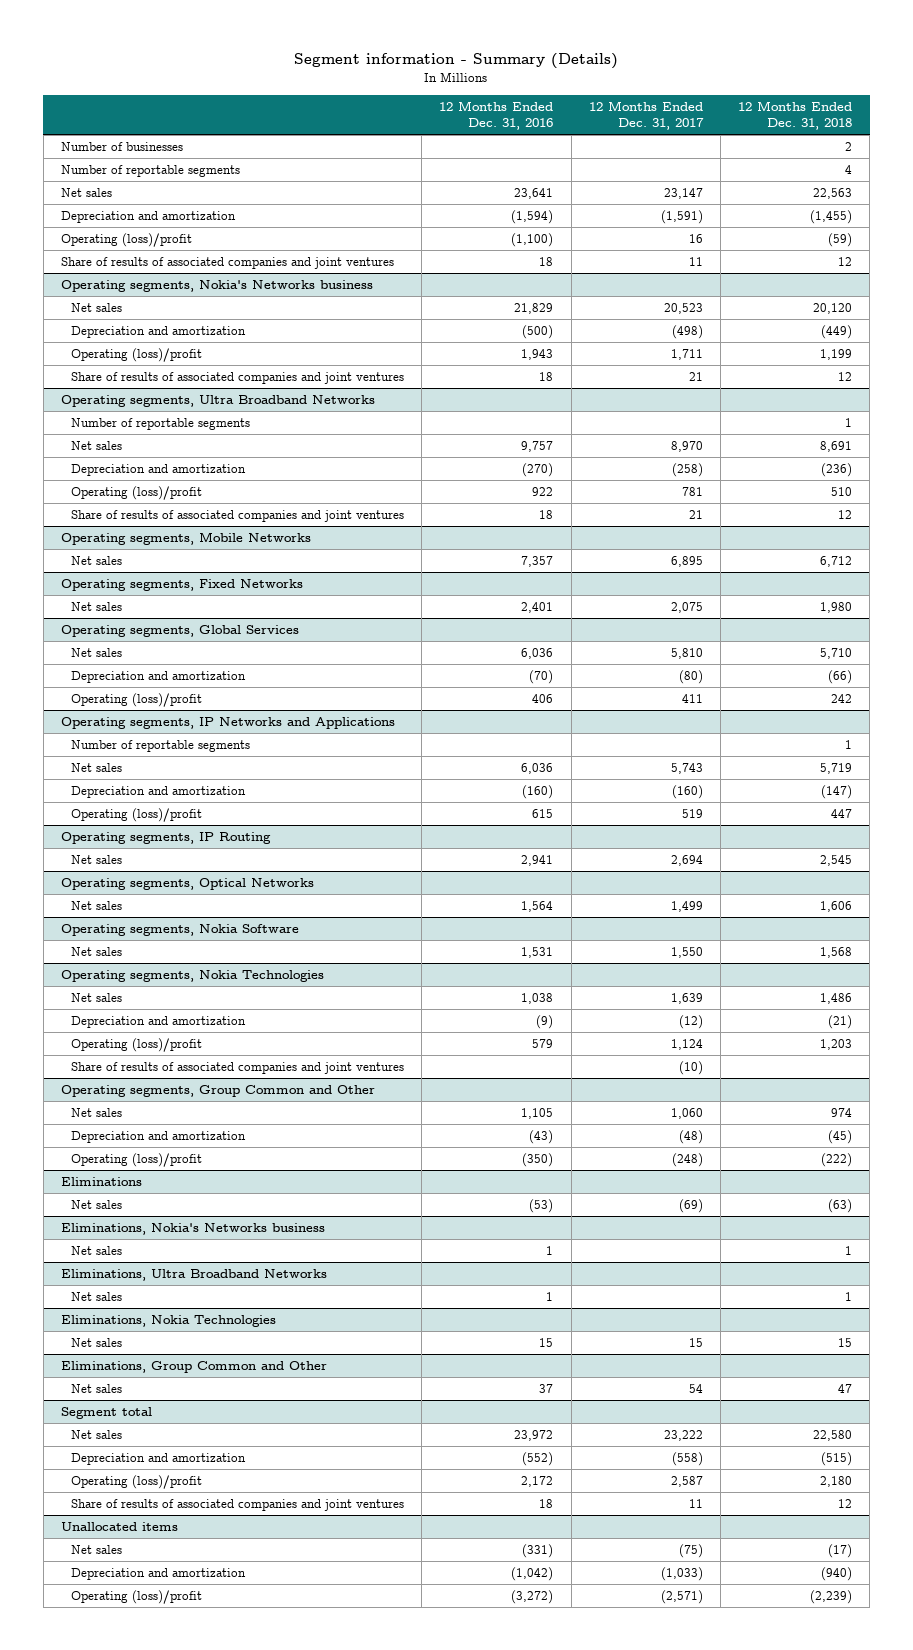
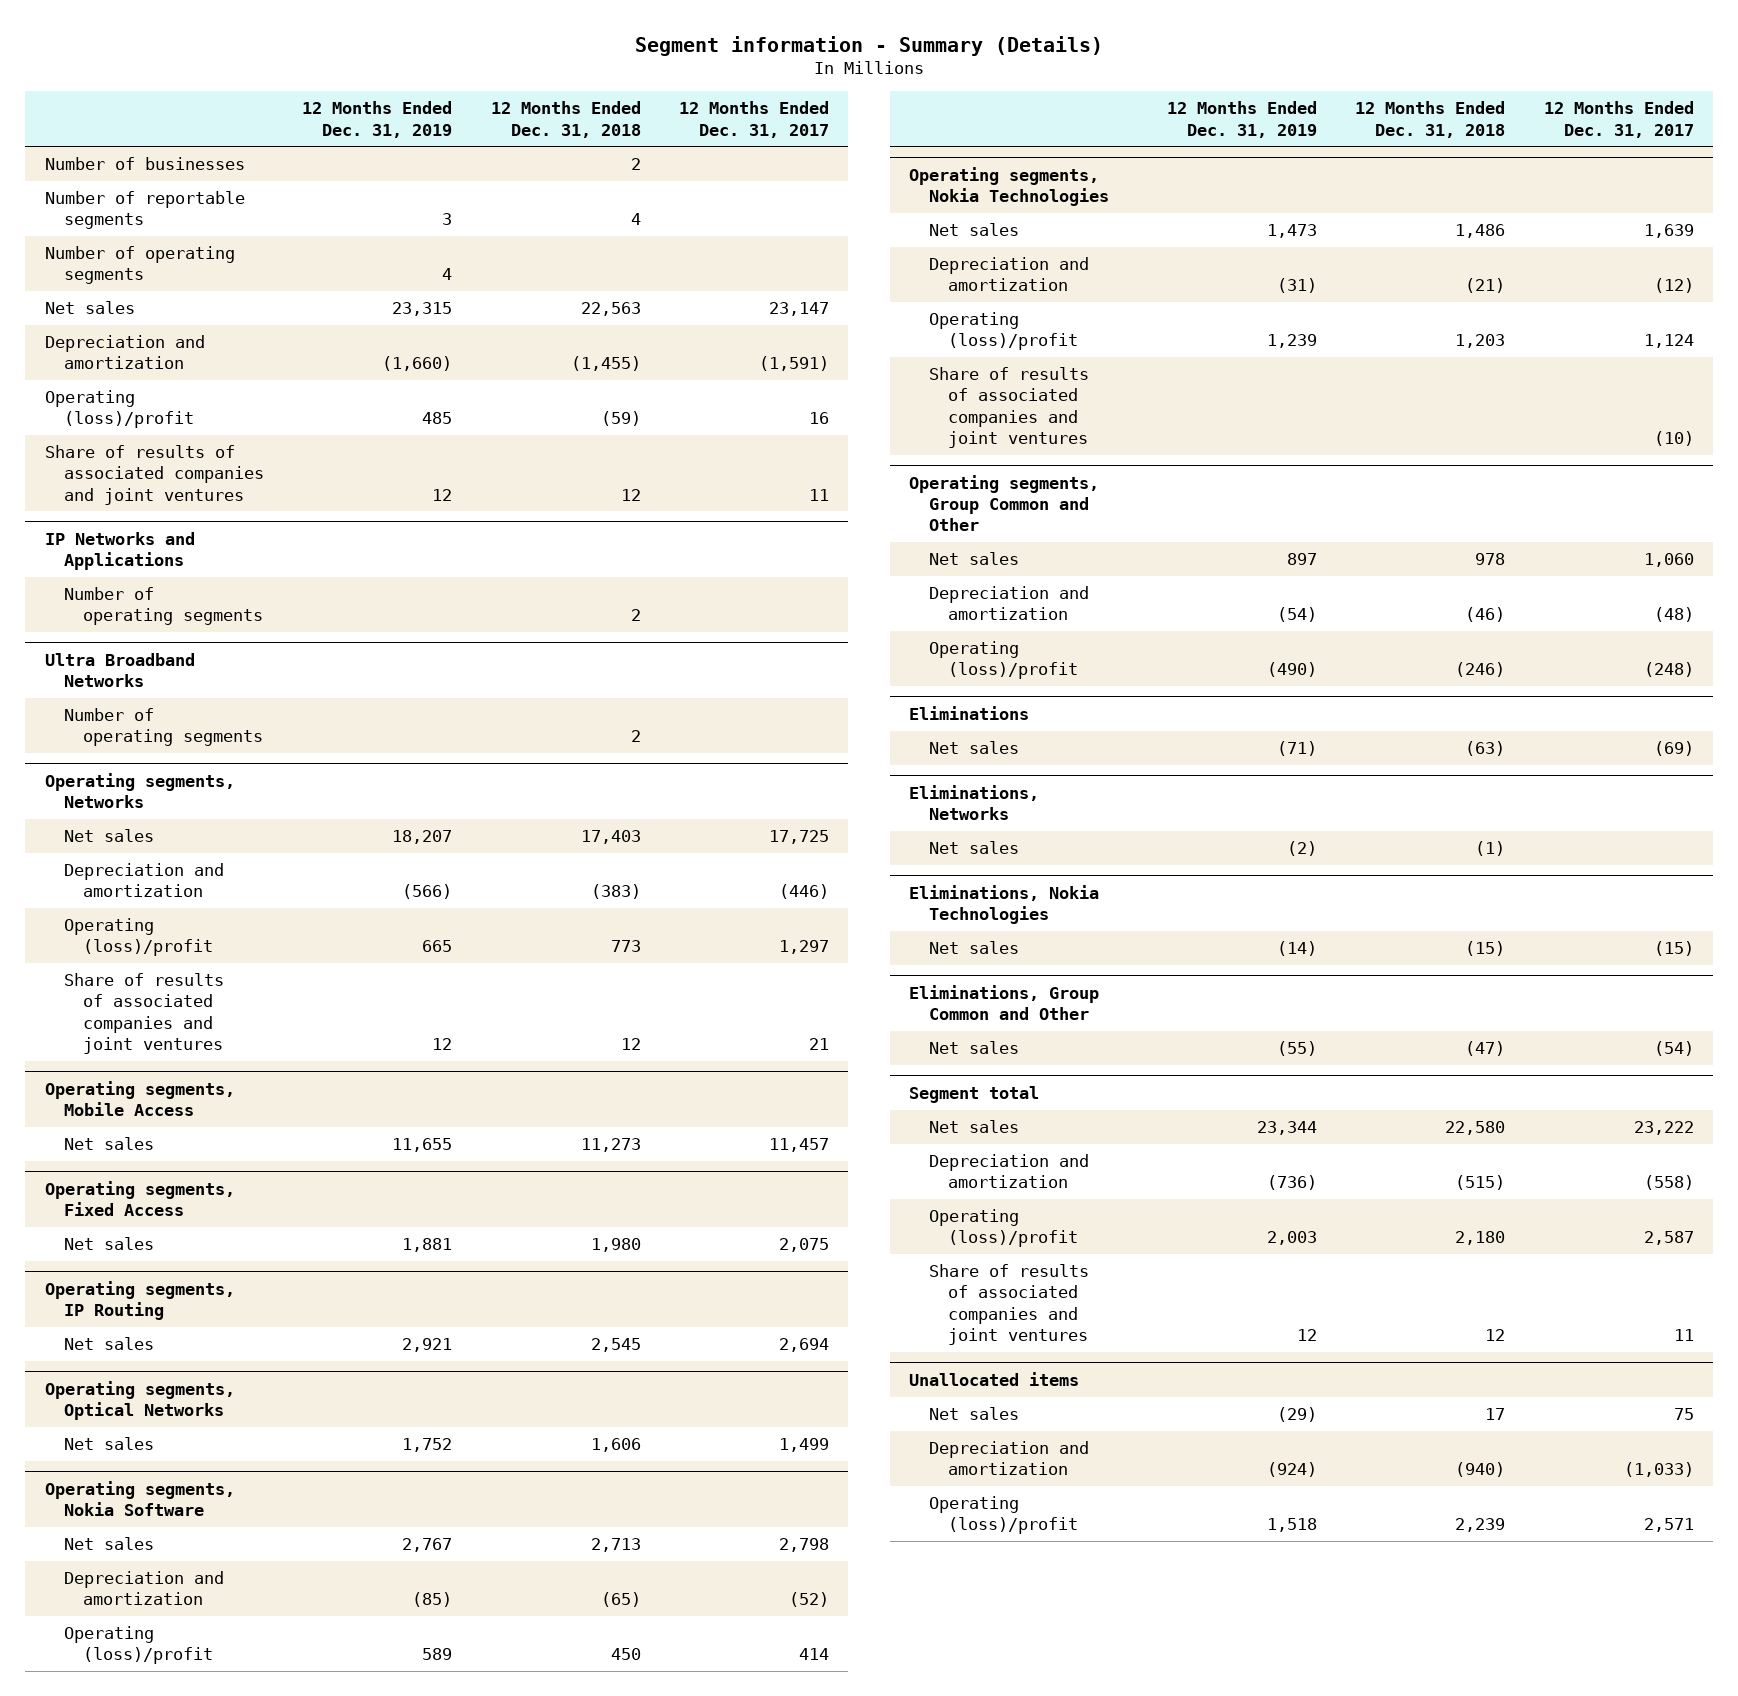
- | 12 Months Ended Dec. 31, 2016 | 12 Months Ended Dec. 31, 2017 | 12 Months Ended Dec. 31, 2018
+ | 12 Months Ended Dec. 31, 2019 | 12 Months Ended Dec. 31, 2018 | 12 Months Ended Dec. 31, 2017
+ Number of operating segments | 4 | |
- Operating segments, Nokia's Networks business
- Net sales | 21,829 | 20,523 | 20,120
- Depreciation and amortization | (500) | (498) | (449)
- Operating (loss)/profit | 1,943 | 1,711 | 1,199
- Share of results of associated companies and joint ventures | 18 | 21 | 12
- Operating segments, Ultra Broadband Networks
- Number of reportable segments | | | 1
- Net sales | 9,757 | 8,970 | 8,691
- Depreciation and amortization | (270) | (258) | (236)
- Operating (loss)/profit | 922 | 781 | 510
+ IP Networks and Applications
+ Number of operating segments | | 2 |
+ Ultra Broadband Networks
+ Number of operating segments | | 2 |
+ Operating segments, Networks
+ Net sales | 18,207 | 17,403 | 17,725
+ Depreciation and amortization | (566) | (383) | (446)
+ Operating (loss)/profit | 665 | 773 | 1,297
- Operating segments, Mobile Networks
- Net sales | 7,357 | 6,895 | 6,712
- Operating segments, Fixed Networks
+ Operating segments, Mobile Access
+ Net sales | 11,655 | 11,273 | 11,457
+ Operating segments, Fixed Access
- Operating segments, Global Services
- Net sales | 6,036 | 5,810 | 5,710
- Depreciation and amortization | (70) | (80) | (66)
- Operating (loss)/profit | 406 | 411 | 242
- Operating segments, IP Networks and Applications
- Number of reportable segments | | | 1
- Net sales | 6,036 | 5,743 | 5,719
- Depreciation and amortization | (160) | (160) | (147)
- Operating (loss)/profit | 615 | 519 | 447
@ Operating segments, Nokia Software
- Net sales | 1,531 | 1,550 | 1,568
+ Net sales | 2,767 | 2,713 | 2,798
+ Depreciation and amortization | (85) | (65) | (52)
+ Operating (loss)/profit | 589 | 450 | 414
@ Operating segments, Group Common and Other
- Net sales | 1,105 | 1,060 | 974
- Depreciation and amortization | (43) | (48) | (45)
- Operating (loss)/profit | (350) | (248) | (222)
+ Net sales | 897 | 978 | 1,060
+ Depreciation and amortization | (54) | (46) | (48)
+ Operating (loss)/profit | (490) | (246) | (248)
- Eliminations, Nokia's Networks business
- Net sales | 1 | | 1
- Eliminations, Ultra Broadband Networks
- Net sales | 1 | | 1
+ Eliminations, Networks
+ Net sales | (2) | (1) |
@ Eliminations, Nokia Technologies
- Net sales | 15 | 15 | 15
+ Net sales | (14) | (15) | (15)
@ Eliminations, Group Common and Other
- Net sales | 37 | 54 | 47
+ Net sales | (55) | (47) | (54)
@ Unallocated items
- Net sales | (331) | (75) | (17)
+ Net sales | (29) | 17 | 75
- Operating (loss)/profit | (3,272) | (2,571) | (2,239)
+ Operating (loss)/profit | 1,518 | 2,239 | 2,571

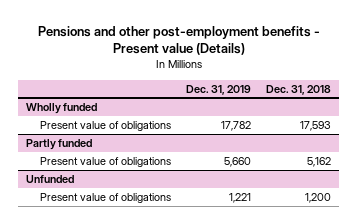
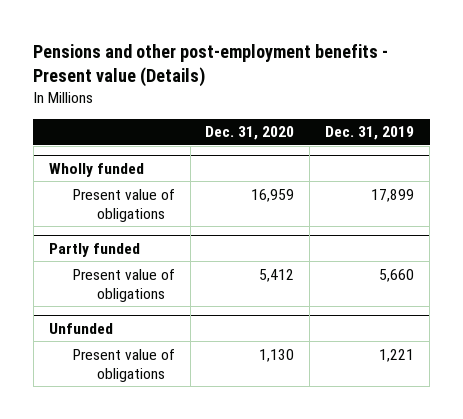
- | Dec. 31, 2019 | Dec. 31, 2018
+ | Dec. 31, 2020 | Dec. 31, 2019
@ Wholly funded
- Present value of obligations | 17,782 | 17,593
+ Present value of obligations | 16,959 | 17,899

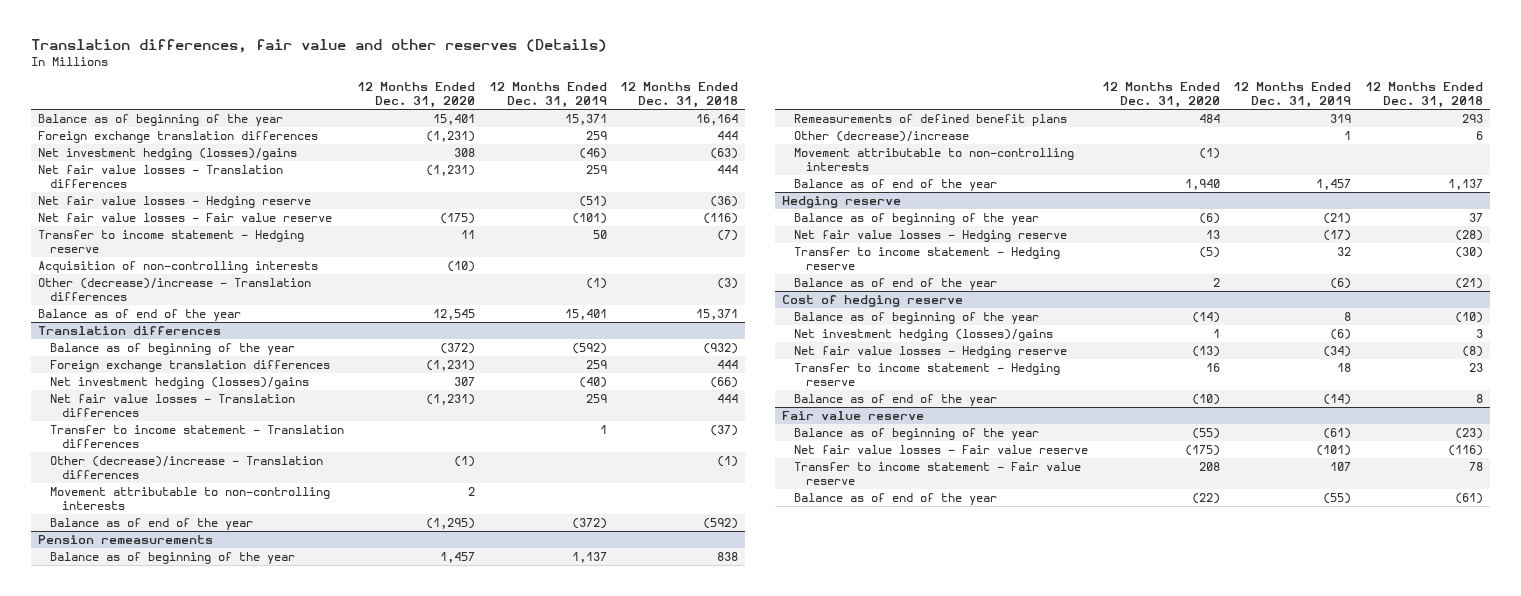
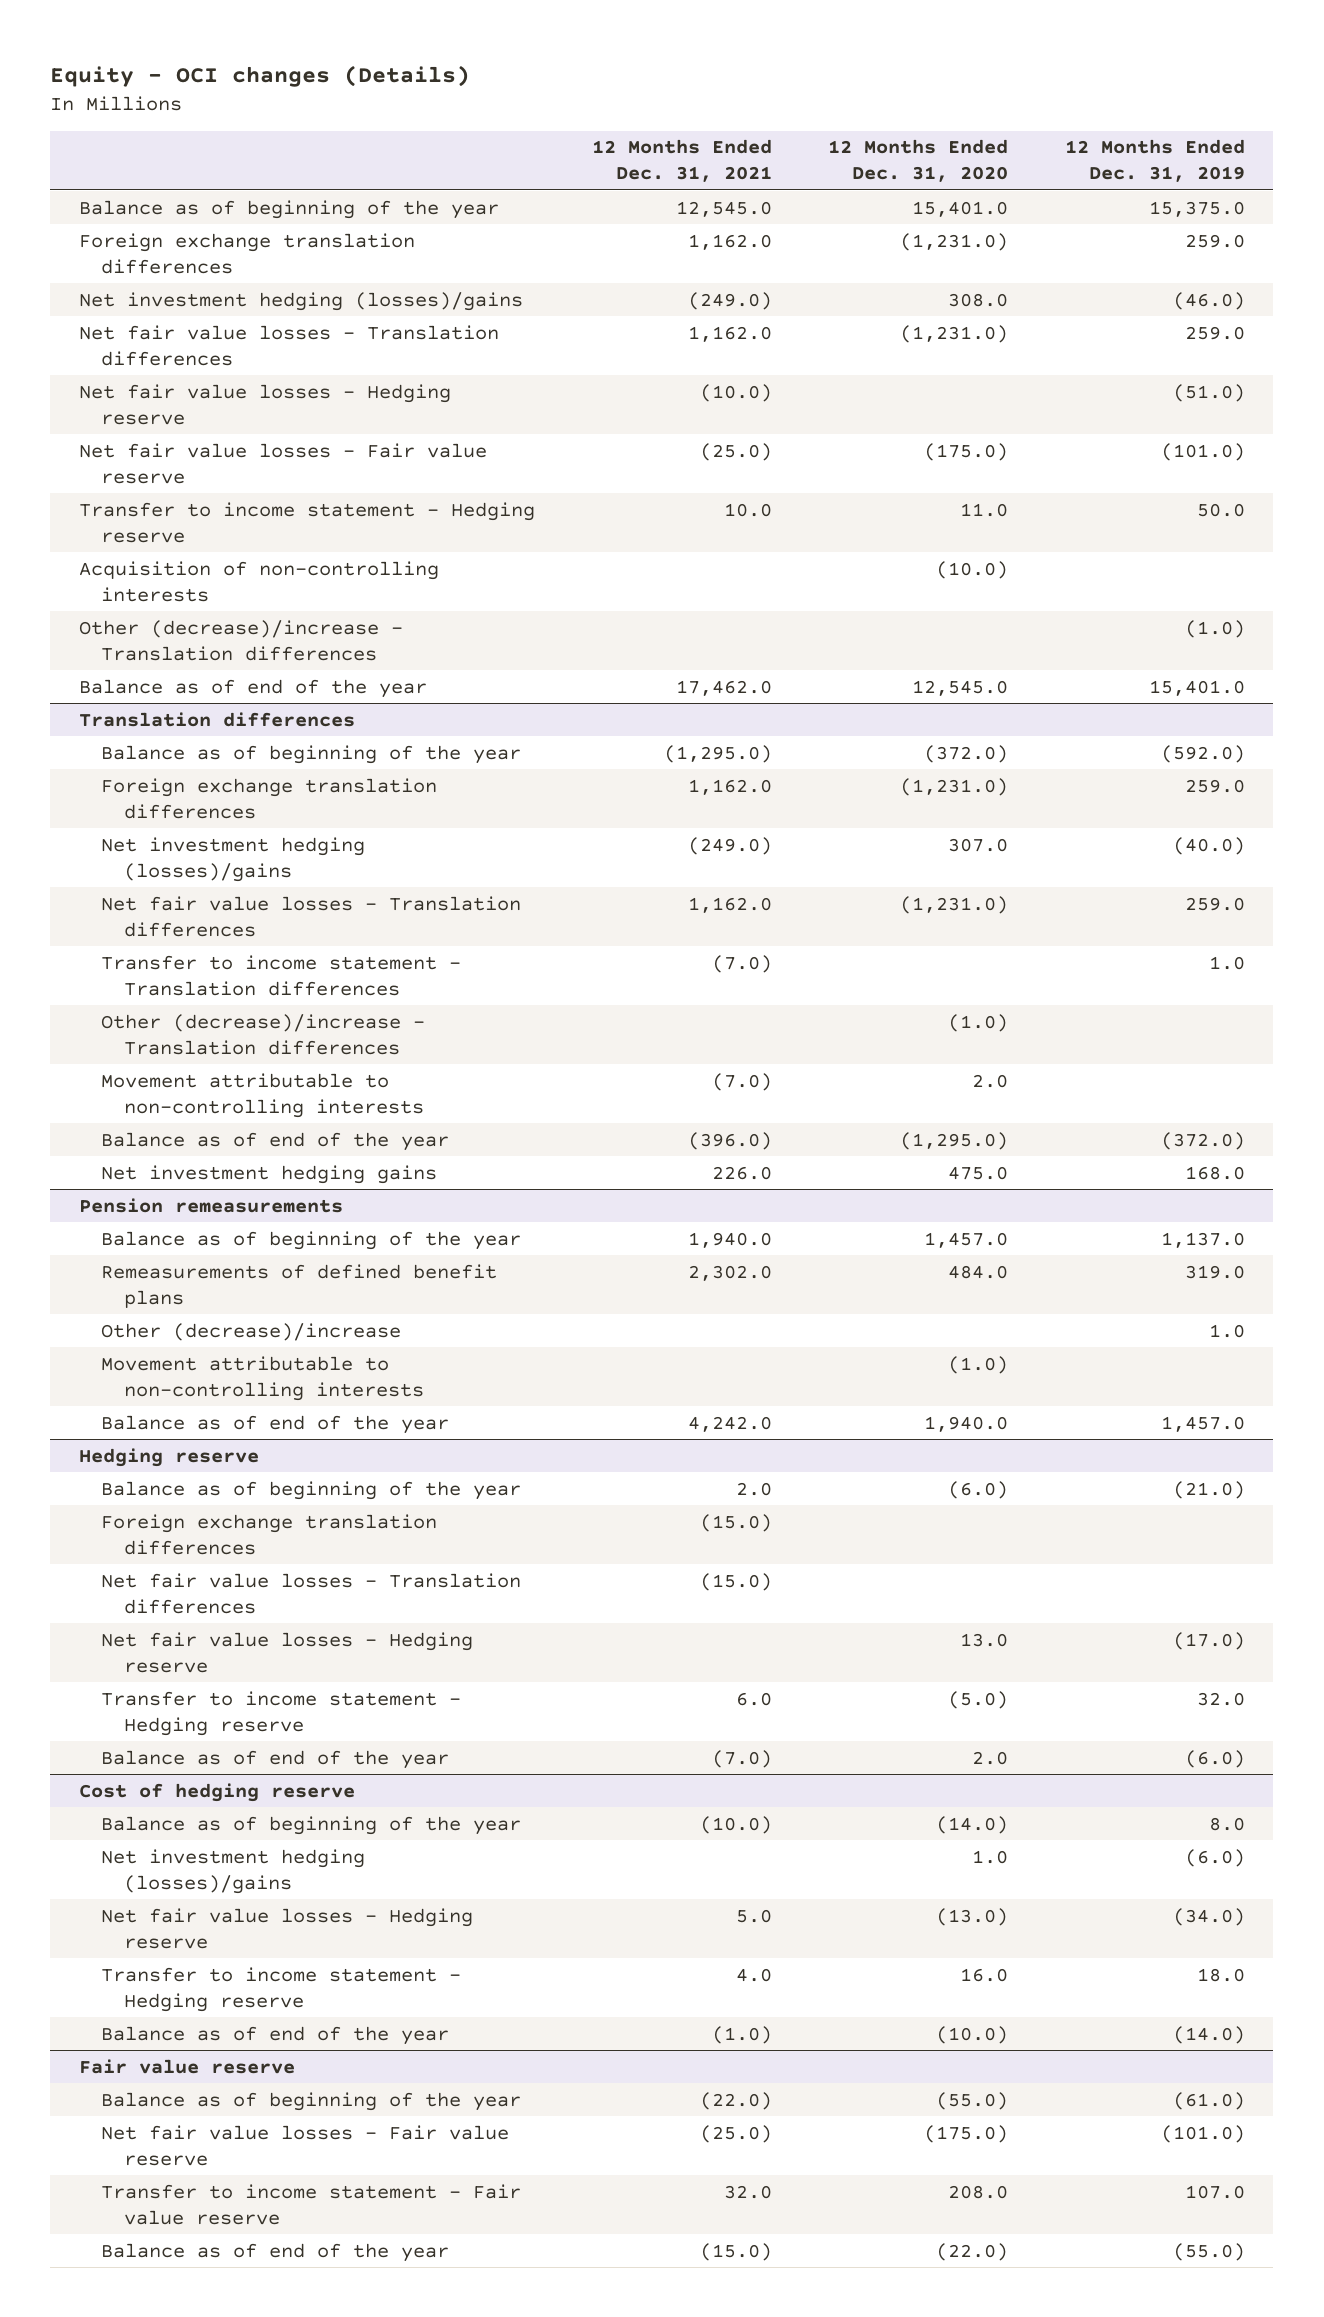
- Translation differences, fair value and other reserves (Details)
+ Equity - OCI changes (Details)
- | 12 Months Ended Dec. 31, 2020 | 12 Months Ended Dec. 31, 2019 | 12 Months Ended Dec. 31, 2018
+ | 12 Months Ended Dec. 31, 2021 | 12 Months Ended Dec. 31, 2020 | 12 Months Ended Dec. 31, 2019
- Balance as of beginning of the year | 15,401 | 15,371 | 16,164
- Foreign exchange translation differences | (1,231) | 259 | 444
- Net investment hedging (losses)/gains | 308 | (46) | (63)
- Net fair value losses - Translation differences | (1,231) | 259 | 444
- Net fair value losses - Hedging reserve | | (51) | (36)
- Net fair value losses - Fair value reserve | (175) | (101) | (116)
- Transfer to income statement - Hedging reserve | 11 | 50 | (7)
- Acquisition of non-controlling interests | (10) | |
- Other (decrease)/increase - Translation differences | | (1) | (3)
- Balance as of end of the year | 12,545 | 15,401 | 15,371
+ Balance as of beginning of the year | 12,545.0 | 15,401.0 | 15,375.0
+ Foreign exchange translation differences | 1,162.0 | (1,231.0) | 259.0
+ Net investment hedging (losses)/gains | (249.0) | 308.0 | (46.0)
+ Net fair value losses - Translation differences | 1,162.0 | (1,231.0) | 259.0
+ Net fair value losses - Hedging reserve | (10.0) | | (51.0)
+ Net fair value losses - Fair value reserve | (25.0) | (175.0) | (101.0)
+ Transfer to income statement - Hedging reserve | 10.0 | 11.0 | 50.0
+ Acquisition of non-controlling interests | | (10.0) |
+ Other (decrease)/increase - Translation differences | | | (1.0)
+ Balance as of end of the year | 17,462.0 | 12,545.0 | 15,401.0
@ Translation differences
- Balance as of beginning of the year | (372) | (592) | (932)
- Foreign exchange translation differences | (1,231) | 259 | 444
- Net investment hedging (losses)/gains | 307 | (40) | (66)
- Net fair value losses - Translation differences | (1,231) | 259 | 444
- Transfer to income statement - Translation differences | | 1 | (37)
- Other (decrease)/increase - Translation differences | (1) | | (1)
- Movement attributable to non-controlling interests | 2 | |
- Balance as of end of the year | (1,295) | (372) | (592)
+ Balance as of beginning of the year | (1,295.0) | (372.0) | (592.0)
+ Foreign exchange translation differences | 1,162.0 | (1,231.0) | 259.0
+ Net investment hedging (losses)/gains | (249.0) | 307.0 | (40.0)
+ Net fair value losses - Translation differences | 1,162.0 | (1,231.0) | 259.0
+ Transfer to income statement - Translation differences | (7.0) | | 1.0
+ Other (decrease)/increase - Translation differences | | (1.0) |
+ Movement attributable to non-controlling interests | (7.0) | 2.0 |
+ Balance as of end of the year | (396.0) | (1,295.0) | (372.0)
+ Net investment hedging gains | 226.0 | 475.0 | 168.0
@ Pension remeasurements
- Balance as of beginning of the year | 1,457 | 1,137 | 838
- Remeasurements of defined benefit plans | 484 | 319 | 293
- Other (decrease)/increase | | 1 | 6
- Movement attributable to non-controlling interests | (1) | |
- Balance as of end of the year | 1,940 | 1,457 | 1,137
+ Balance as of beginning of the year | 1,940.0 | 1,457.0 | 1,137.0
+ Remeasurements of defined benefit plans | 2,302.0 | 484.0 | 319.0
+ Other (decrease)/increase | | | 1.0
+ Movement attributable to non-controlling interests | | (1.0) |
+ Balance as of end of the year | 4,242.0 | 1,940.0 | 1,457.0
@ Hedging reserve
- Balance as of beginning of the year | (6) | (21) | 37
- Net fair value losses - Hedging reserve | 13 | (17) | (28)
- Transfer to income statement - Hedging reserve | (5) | 32 | (30)
- Balance as of end of the year | 2 | (6) | (21)
+ Balance as of beginning of the year | 2.0 | (6.0) | (21.0)
+ Foreign exchange translation differences | (15.0) | |
+ Net fair value losses - Translation differences | (15.0) | |
+ Net fair value losses - Hedging reserve | | 13.0 | (17.0)
+ Transfer to income statement - Hedging reserve | 6.0 | (5.0) | 32.0
+ Balance as of end of the year | (7.0) | 2.0 | (6.0)
@ Cost of hedging reserve
- Balance as of beginning of the year | (14) | 8 | (10)
- Net investment hedging (losses)/gains | 1 | (6) | 3
- Net fair value losses - Hedging reserve | (13) | (34) | (8)
- Transfer to income statement - Hedging reserve | 16 | 18 | 23
- Balance as of end of the year | (10) | (14) | 8
+ Balance as of beginning of the year | (10.0) | (14.0) | 8.0
+ Net investment hedging (losses)/gains | | 1.0 | (6.0)
+ Net fair value losses - Hedging reserve | 5.0 | (13.0) | (34.0)
+ Transfer to income statement - Hedging reserve | 4.0 | 16.0 | 18.0
+ Balance as of end of the year | (1.0) | (10.0) | (14.0)
@ Fair value reserve
- Balance as of beginning of the year | (55) | (61) | (23)
- Net fair value losses - Fair value reserve | (175) | (101) | (116)
- Transfer to income statement - Fair value reserve | 208 | 107 | 78
- Balance as of end of the year | (22) | (55) | (61)
+ Balance as of beginning of the year | (22.0) | (55.0) | (61.0)
+ Net fair value losses - Fair value reserve | (25.0) | (175.0) | (101.0)
+ Transfer to income statement - Fair value reserve | 32.0 | 208.0 | 107.0
+ Balance as of end of the year | (15.0) | (22.0) | (55.0)

